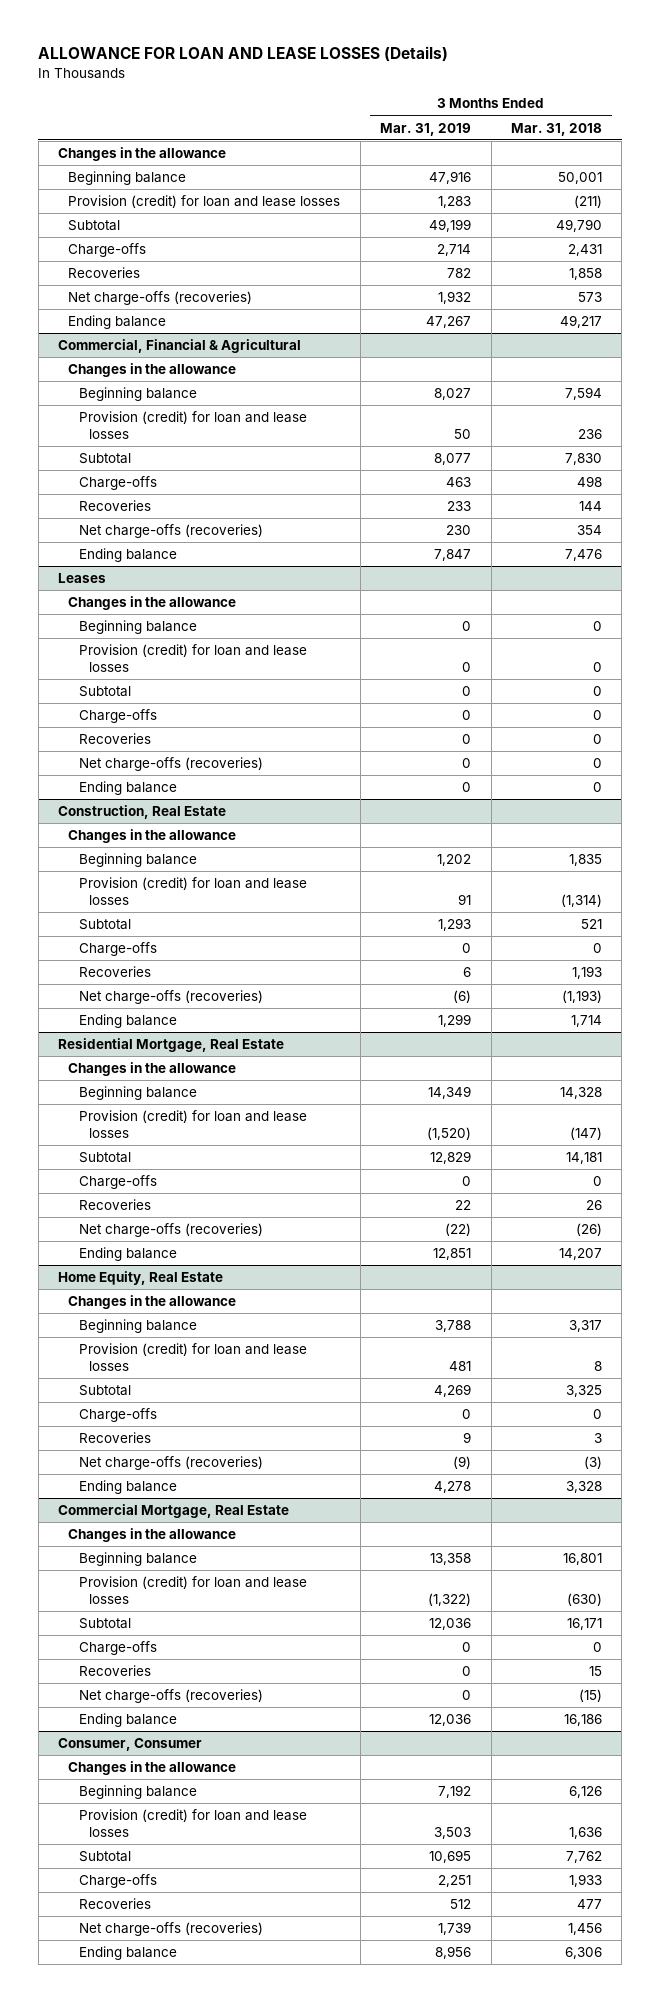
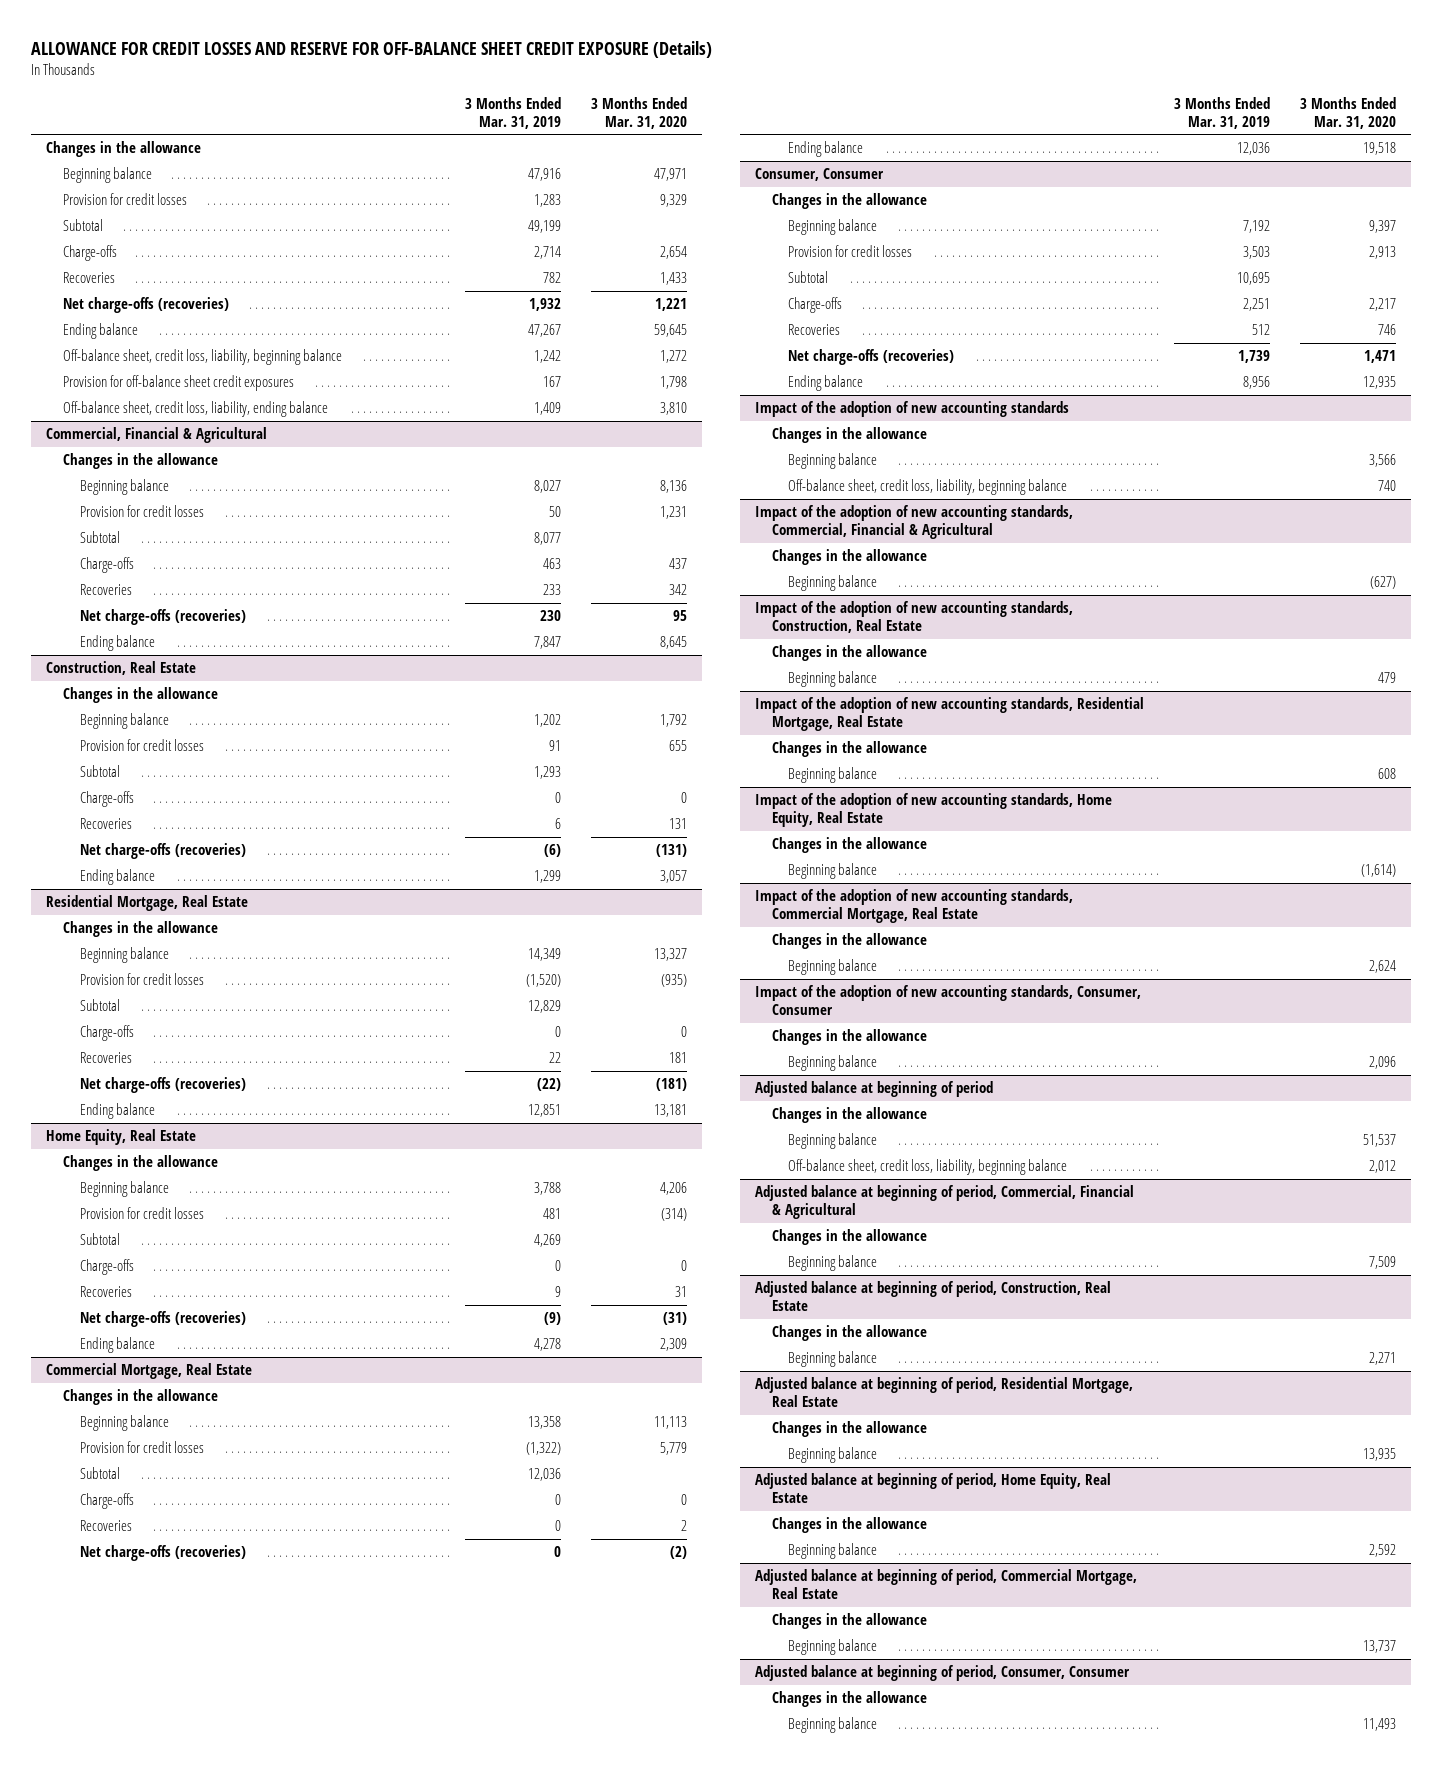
- ALLOWANCE FOR LOAN AND LEASE LOSSES (Details)
+ ALLOWANCE FOR CREDIT LOSSES AND RESERVE FOR OFF-BALANCE SHEET CREDIT EXPOSURE (Details)
- | 3 Months Ended Mar. 31, 2019 | 3 Months Ended Mar. 31, 2018
+ | 3 Months Ended Mar. 31, 2019 | 3 Months Ended Mar. 31, 2020
- Provision (credit) for loan and lease losses | 1,283 | (211)
+ Provision for credit losses | 1,283 | 9,329
+ Off-balance sheet, credit loss, liability, beginning balance | 1,242 | 1,272
+ Provision for off-balance sheet credit exposures | 167 | 1,798
+ Off-balance sheet, credit loss, liability, ending balance | 1,409 | 3,810
@ Commercial, Financial & Agricultural
- Provision (credit) for loan and lease losses | 50 | 236
+ Provision for credit losses | 50 | 1,231
- Leases
- Changes in the allowance
- Beginning balance | 0 | 0
- Provision (credit) for loan and lease losses | 0 | 0
- Subtotal | 0 | 0
- Charge-offs | 0 | 0
- Recoveries | 0 | 0
- Net charge-offs (recoveries) | 0 | 0
- Ending balance | 0 | 0
@ Construction, Real Estate
- Provision (credit) for loan and lease losses | 91 | (1,314)
+ Provision for credit losses | 91 | 655
@ Residential Mortgage, Real Estate
- Provision (credit) for loan and lease losses | (1,520) | (147)
+ Provision for credit losses | (1,520) | (935)
@ Home Equity, Real Estate
- Provision (credit) for loan and lease losses | 481 | 8
+ Provision for credit losses | 481 | (314)
@ Commercial Mortgage, Real Estate
- Provision (credit) for loan and lease losses | (1,322) | (630)
+ Provision for credit losses | (1,322) | 5,779
@ Consumer, Consumer
- Provision (credit) for loan and lease losses | 3,503 | 1,636
+ Provision for credit losses | 3,503 | 2,913
+ Impact of the adoption of new accounting standards
+ Changes in the allowance
+ Beginning balance | | 3,566
+ Off-balance sheet, credit loss, liability, beginning balance | | 740
+ Impact of the adoption of new accounting standards, Commercial, Financial & Agricultural
+ Changes in the allowance
+ Beginning balance | | (627)
+ Impact of the adoption of new accounting standards, Construction, Real Estate
+ Changes in the allowance
+ Beginning balance | | 479
+ Impact of the adoption of new accounting standards, Residential Mortgage, Real Estate
+ Changes in the allowance
+ Beginning balance | | 608
+ Impact of the adoption of new accounting standards, Home Equity, Real Estate
+ Changes in the allowance
+ Beginning balance | | (1,614)
+ Impact of the adoption of new accounting standards, Commercial Mortgage, Real Estate
+ Changes in the allowance
+ Beginning balance | | 2,624
+ Impact of the adoption of new accounting standards, Consumer, Consumer
+ Changes in the allowance
+ Beginning balance | | 2,096
+ Adjusted balance at beginning of period
+ Changes in the allowance
+ Beginning balance | | 51,537
+ Off-balance sheet, credit loss, liability, beginning balance | | 2,012
+ Adjusted balance at beginning of period, Commercial, Financial & Agricultural
+ Changes in the allowance
+ Beginning balance | | 7,509
+ Adjusted balance at beginning of period, Construction, Real Estate
+ Changes in the allowance
+ Beginning balance | | 2,271
+ Adjusted balance at beginning of period, Residential Mortgage, Real Estate
+ Changes in the allowance
+ Beginning balance | | 13,935
+ Adjusted balance at beginning of period, Home Equity, Real Estate
+ Changes in the allowance
+ Beginning balance | | 2,592
+ Adjusted balance at beginning of period, Commercial Mortgage, Real Estate
+ Changes in the allowance
+ Beginning balance | | 13,737
+ Adjusted balance at beginning of period, Consumer, Consumer
+ Changes in the allowance
+ Beginning balance | | 11,493

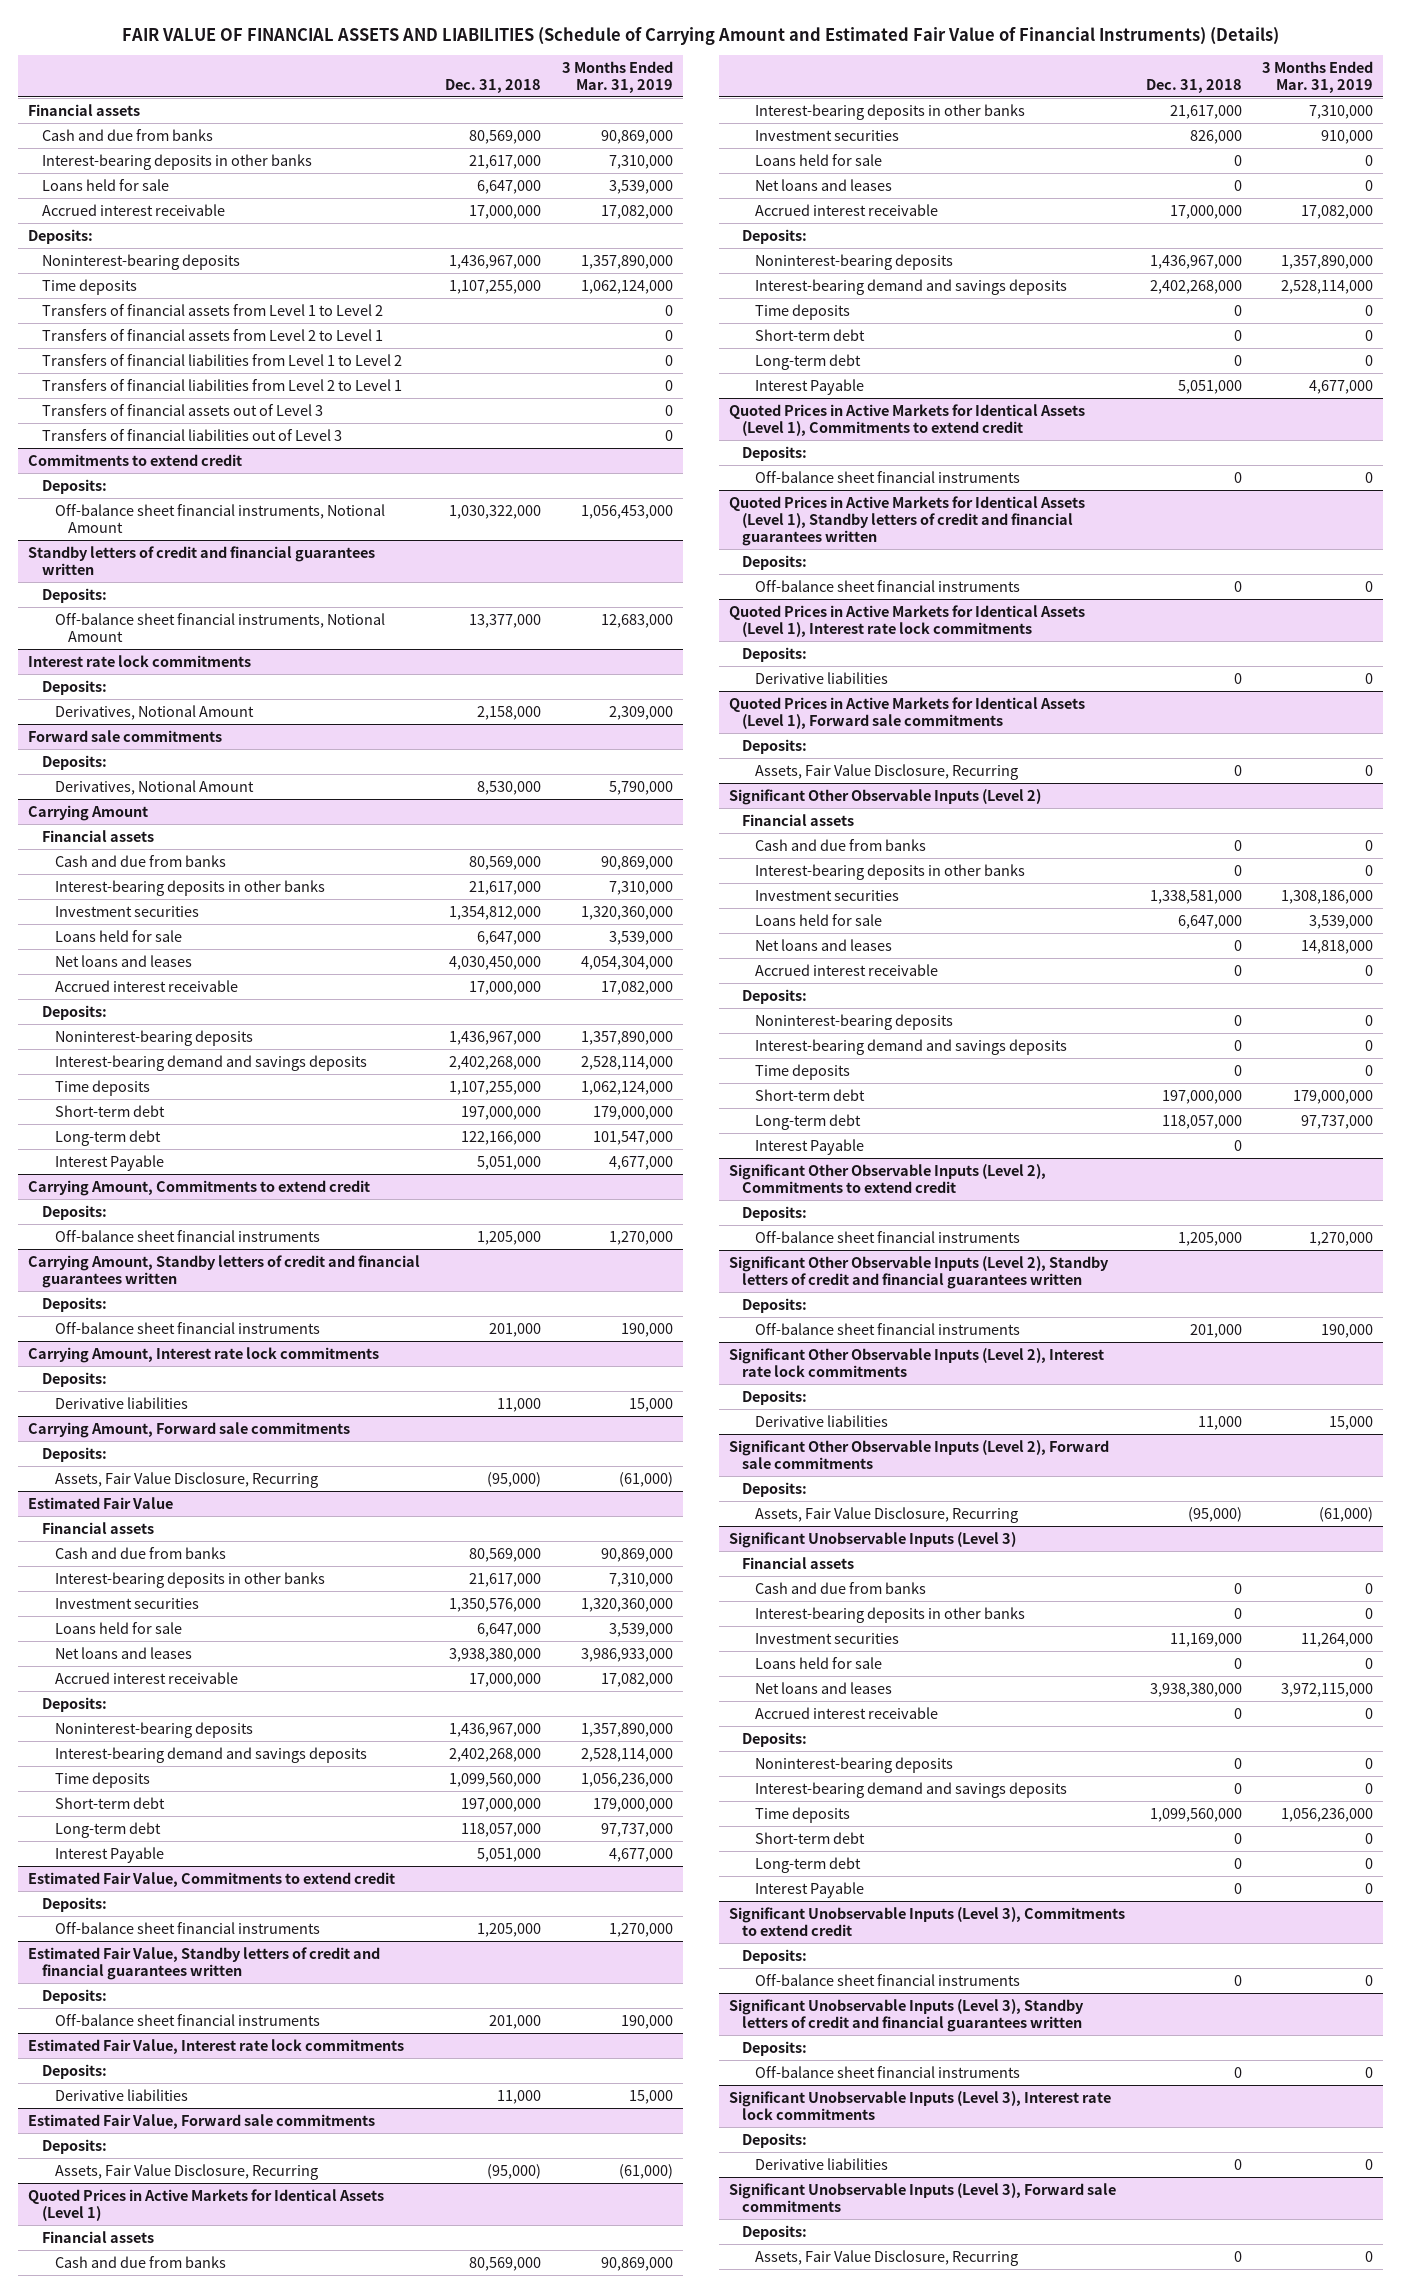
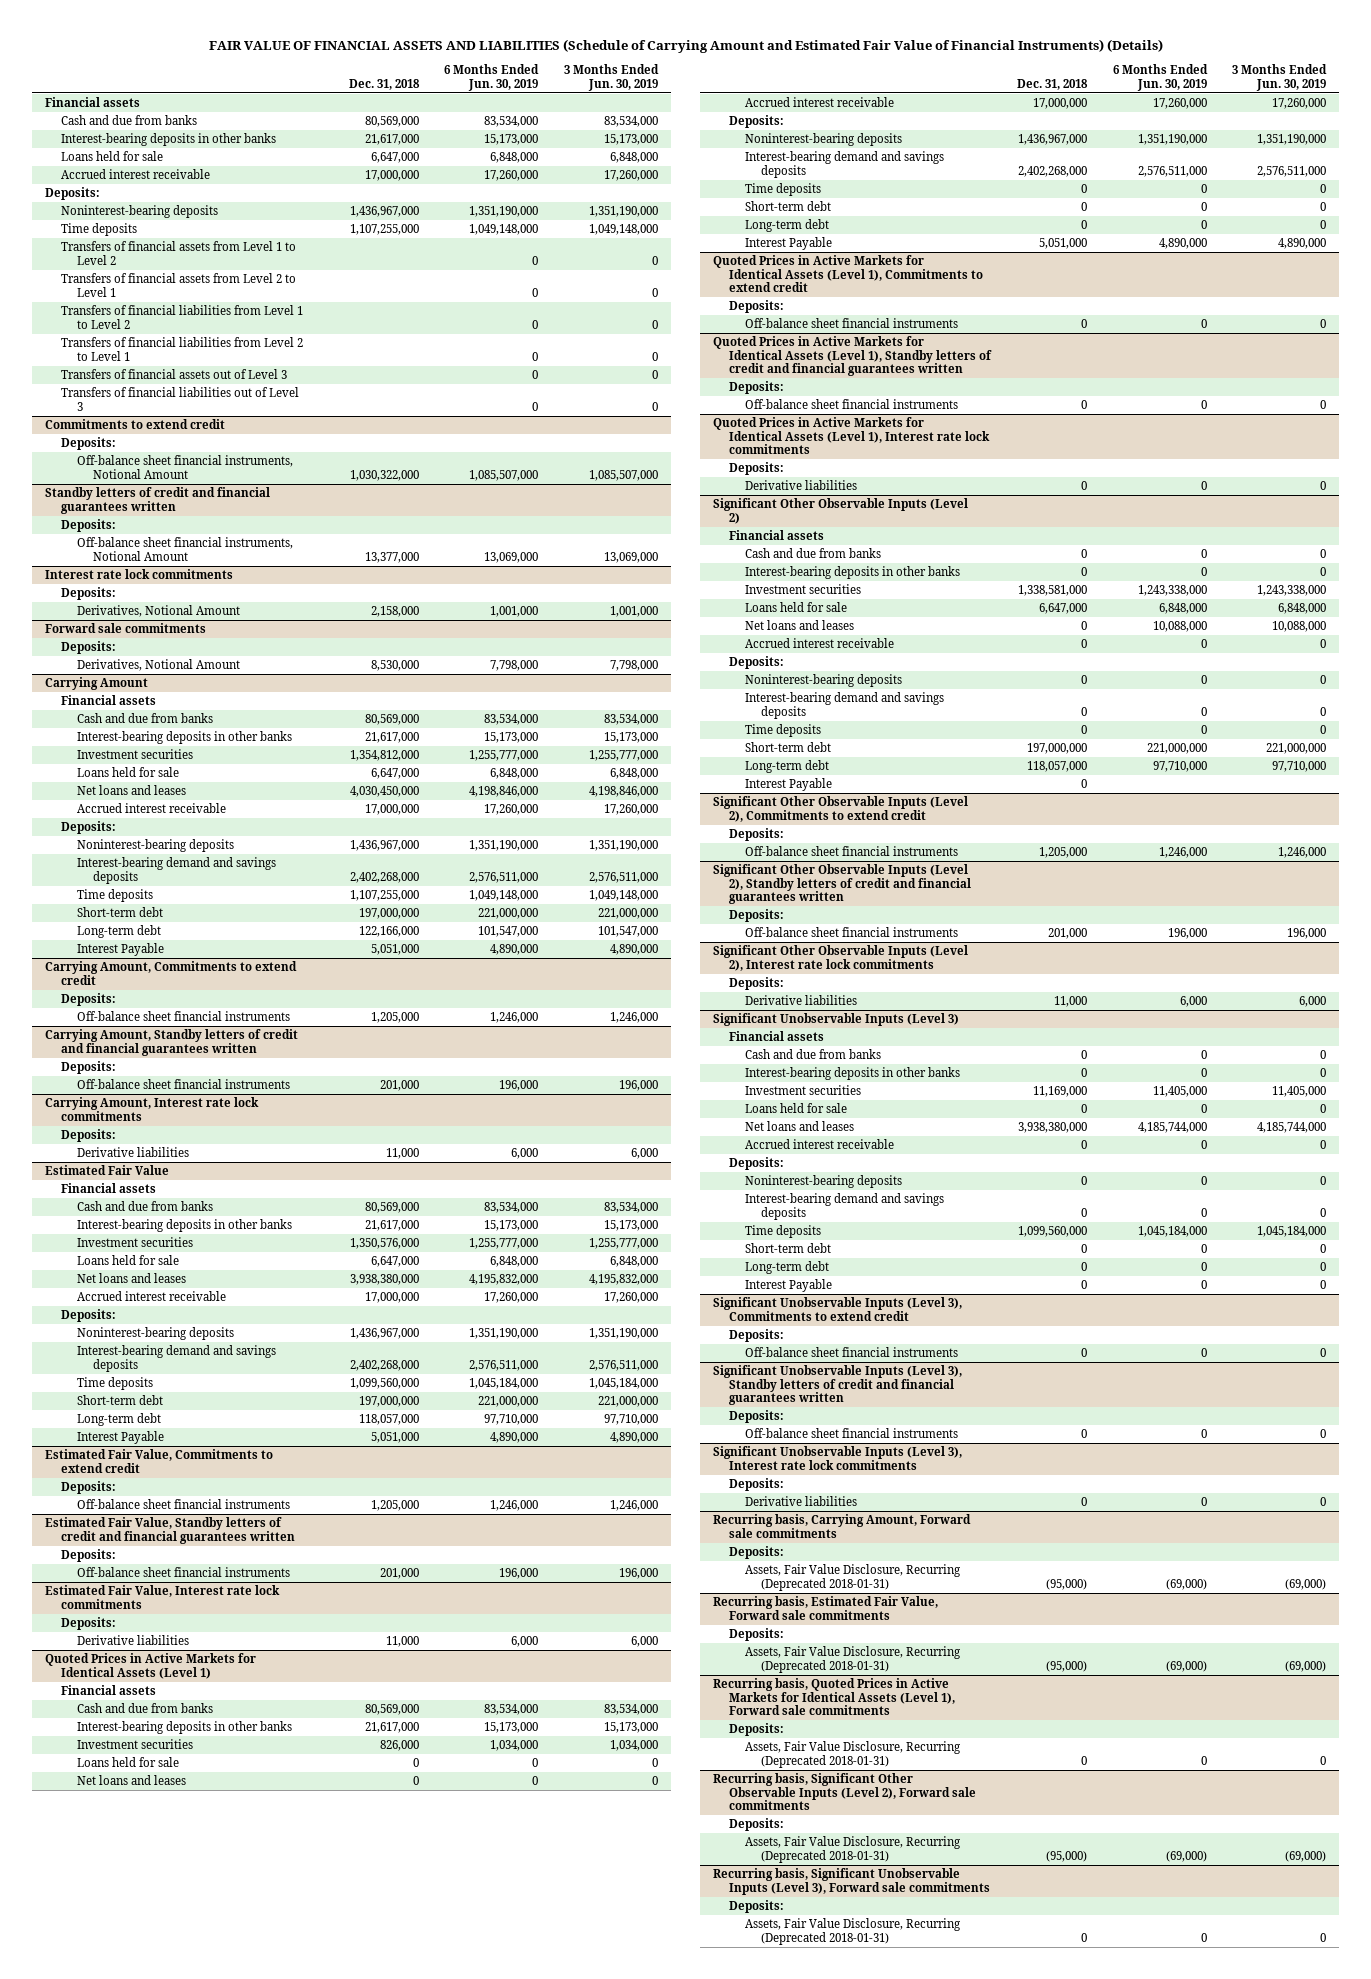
- | Dec. 31, 2018 | 3 Months Ended Mar. 31, 2019
+ | Dec. 31, 2018 | 6 Months Ended Jun. 30, 2019 | 3 Months Ended Jun. 30, 2019
- Carrying Amount, Forward sale commitments
- Deposits:
- Assets, Fair Value Disclosure, Recurring | (95,000) | (61,000)
- Estimated Fair Value, Forward sale commitments
- Deposits:
- Assets, Fair Value Disclosure, Recurring | (95,000) | (61,000)
- Quoted Prices in Active Markets for Identical Assets (Level 1), Forward sale commitments
- Deposits:
- Assets, Fair Value Disclosure, Recurring | 0 | 0
- Significant Other Observable Inputs (Level 2), Forward sale commitments
- Deposits:
- Assets, Fair Value Disclosure, Recurring | (95,000) | (61,000)
- Significant Unobservable Inputs (Level 3), Forward sale commitments
+ Recurring basis, Carrying Amount, Forward sale commitments
- Assets, Fair Value Disclosure, Recurring | 0 | 0
+ Assets, Fair Value Disclosure, Recurring (Deprecated 2018-01-31) | (95,000) | (69,000) | (69,000)
+ Recurring basis, Estimated Fair Value, Forward sale commitments
+ Deposits:
+ Assets, Fair Value Disclosure, Recurring (Deprecated 2018-01-31) | (95,000) | (69,000) | (69,000)
+ Recurring basis, Quoted Prices in Active Markets for Identical Assets (Level 1), Forward sale commitments
+ Deposits:
+ Assets, Fair Value Disclosure, Recurring (Deprecated 2018-01-31) | 0 | 0 | 0
+ Recurring basis, Significant Other Observable Inputs (Level 2), Forward sale commitments
+ Deposits:
+ Assets, Fair Value Disclosure, Recurring (Deprecated 2018-01-31) | (95,000) | (69,000) | (69,000)
+ Recurring basis, Significant Unobservable Inputs (Level 3), Forward sale commitments
+ Deposits:
+ Assets, Fair Value Disclosure, Recurring (Deprecated 2018-01-31) | 0 | 0 | 0

